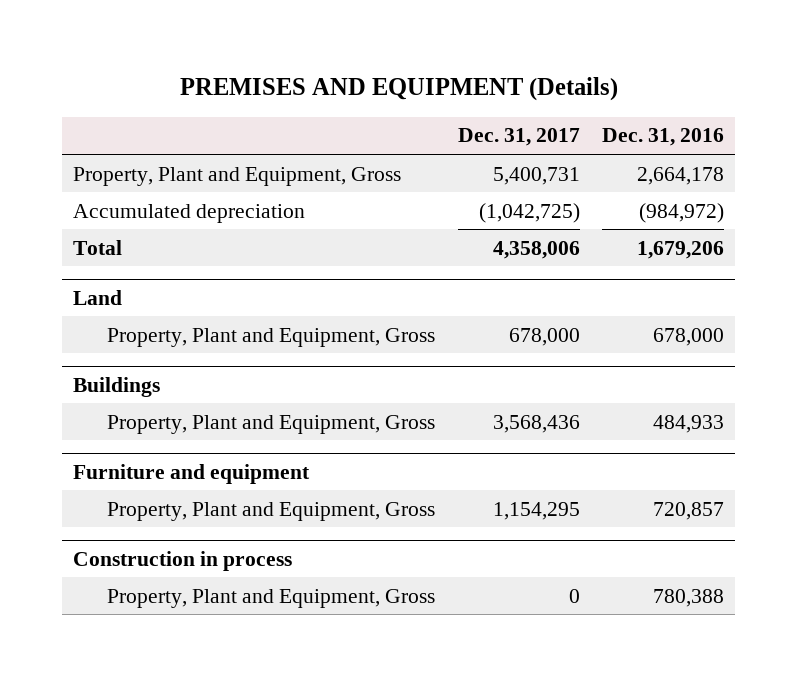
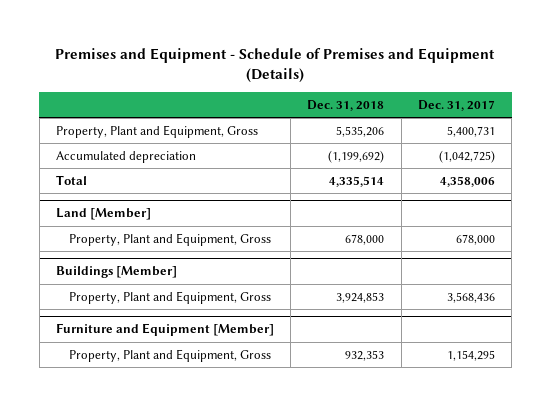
- PREMISES AND EQUIPMENT (Details)
+ Premises and Equipment - Schedule of Premises and Equipment (Details)
- | Dec. 31, 2017 | Dec. 31, 2016
+ | Dec. 31, 2018 | Dec. 31, 2017
- Land
+ Land [Member]
- Buildings
+ Buildings [Member]
- Furniture and equipment
+ Furniture and Equipment [Member]
- Construction in process
- Property, Plant and Equipment, Gross | 0 | 780,388

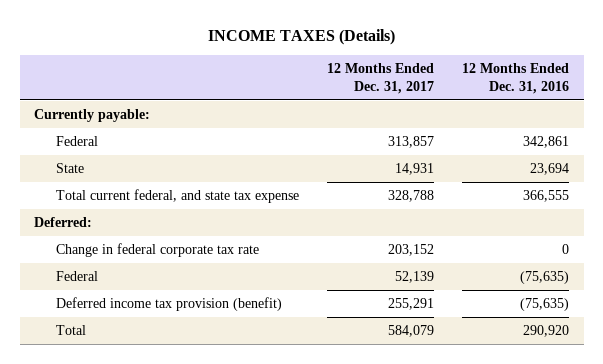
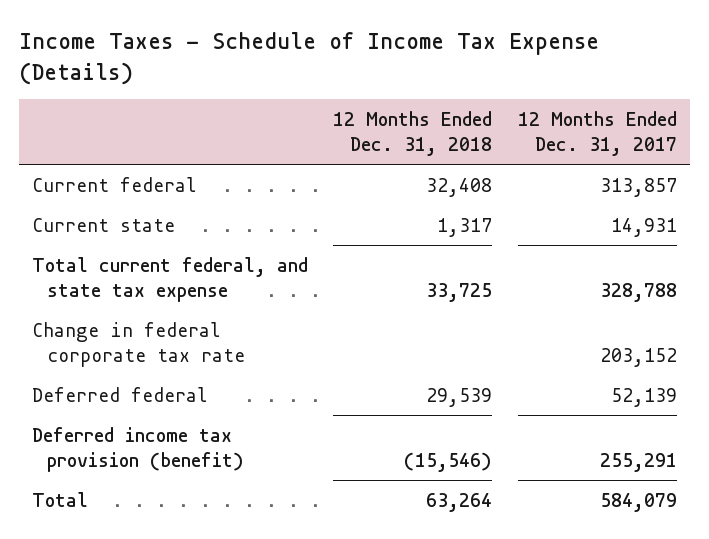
- INCOME TAXES (Details)
+ Income Taxes - Schedule of Income Tax Expense (Details)
- | 12 Months Ended Dec. 31, 2017 | 12 Months Ended Dec. 31, 2016
+ | 12 Months Ended Dec. 31, 2018 | 12 Months Ended Dec. 31, 2017
- Currently payable:
- Federal | 313,857 | 342,861
- State | 14,931 | 23,694
+ Current federal | 32,408 | 313,857
+ Current state | 1,317 | 14,931
- Deferred:
- Federal | 52,139 | (75,635)
+ Deferred federal | 29,539 | 52,139

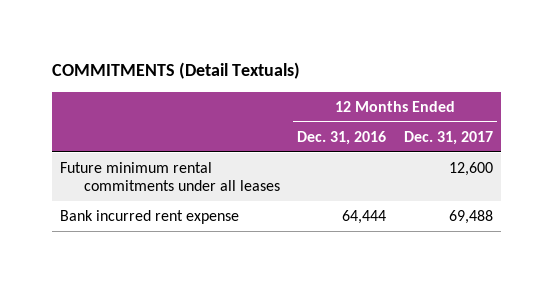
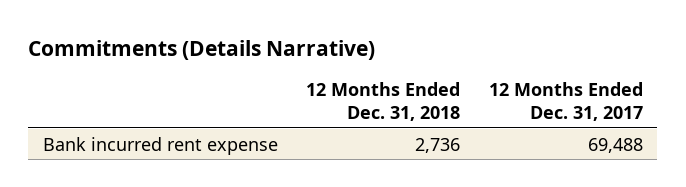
- COMMITMENTS (Detail Textuals)
+ Commitments (Details Narrative)
- | 12 Months Ended Dec. 31, 2016 | 12 Months Ended Dec. 31, 2017
+ | 12 Months Ended Dec. 31, 2018 | 12 Months Ended Dec. 31, 2017
- Future minimum rental commitments under all leases | | 12,600

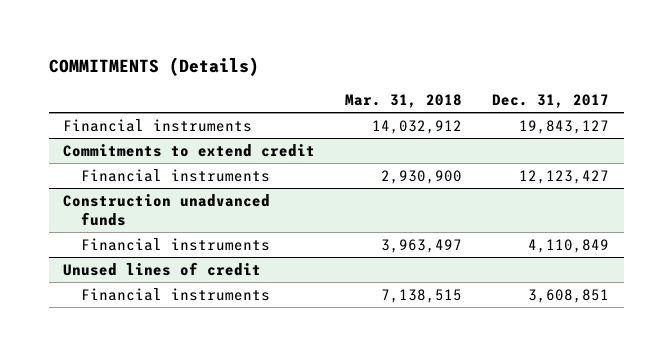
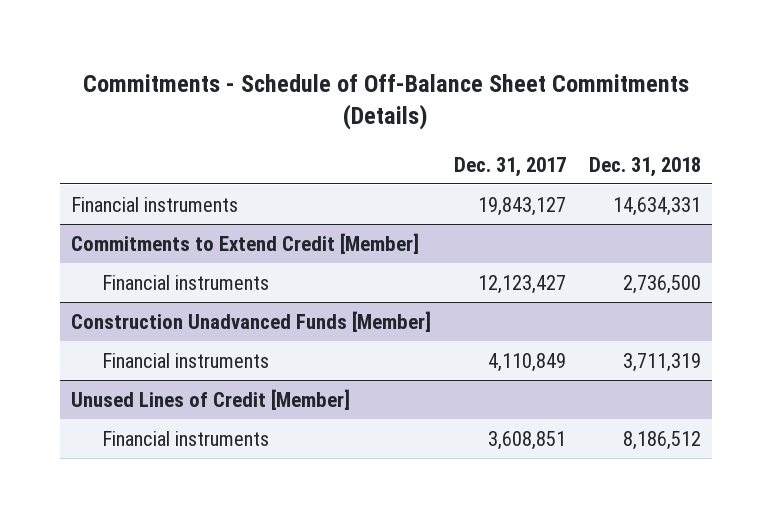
- COMMITMENTS (Details)
+ Commitments - Schedule of Off-Balance Sheet Commitments (Details)
- | Mar. 31, 2018 | Dec. 31, 2017
+ | Dec. 31, 2017 | Dec. 31, 2018
- Commitments to extend credit
+ Commitments to Extend Credit [Member]
- Construction unadvanced funds
+ Construction Unadvanced Funds [Member]
- Unused lines of credit
+ Unused Lines of Credit [Member]

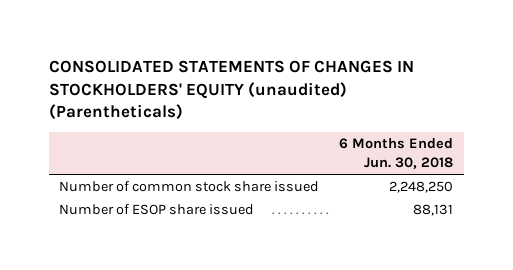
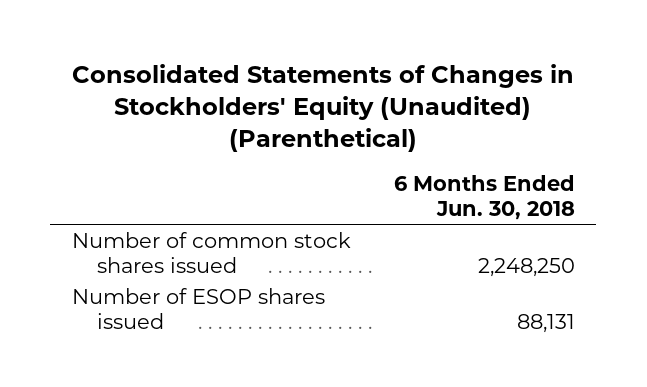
- CONSOLIDATED STATEMENTS OF CHANGES IN STOCKHOLDERS' EQUITY (unaudited) (Parentheticals)
+ Consolidated Statements of Changes in Stockholders' Equity (Unaudited) (Parenthetical)
- Number of common stock share issued | 2,248,250
- Number of ESOP share issued | 88,131
+ Number of common stock shares issued | 2,248,250
+ Number of ESOP shares issued | 88,131

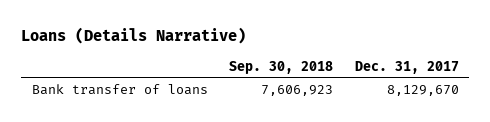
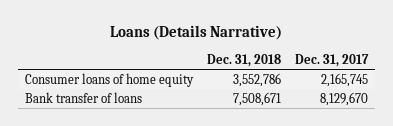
- | Sep. 30, 2018 | Dec. 31, 2017
+ | Dec. 31, 2018 | Dec. 31, 2017
+ Consumer loans of home equity | 3,552,786 | 2,165,745

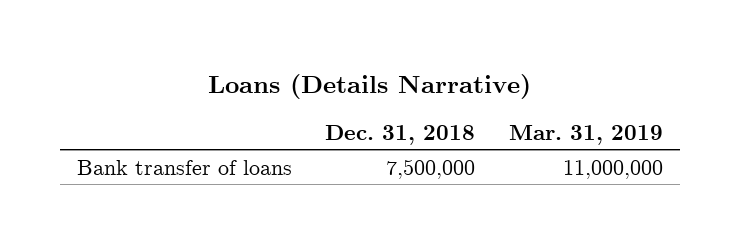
- | Dec. 31, 2018 | Dec. 31, 2017
+ | Dec. 31, 2018 | Mar. 31, 2019
- Consumer loans of home equity | 3,552,786 | 2,165,745
- Bank transfer of loans | 7,508,671 | 8,129,670
+ Bank transfer of loans | 7,500,000 | 11,000,000

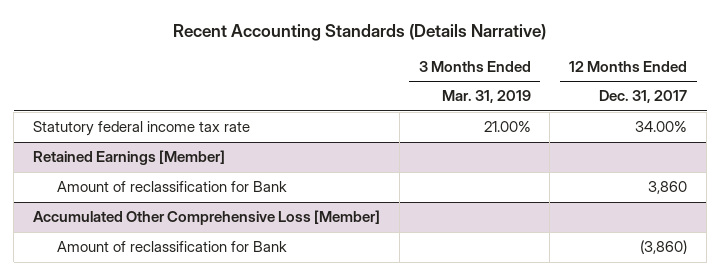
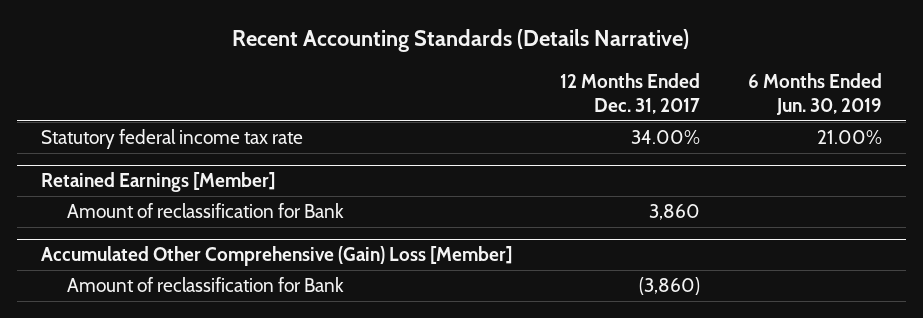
- | 3 Months Ended Mar. 31, 2019 | 12 Months Ended Dec. 31, 2017
+ | 12 Months Ended Dec. 31, 2017 | 6 Months Ended Jun. 30, 2019
- Accumulated Other Comprehensive Loss [Member]
+ Accumulated Other Comprehensive (Gain) Loss [Member]

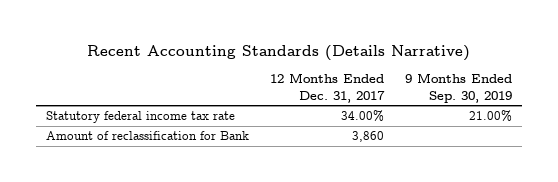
- | 12 Months Ended Dec. 31, 2017 | 6 Months Ended Jun. 30, 2019
+ | 12 Months Ended Dec. 31, 2017 | 9 Months Ended Sep. 30, 2019
- Retained Earnings [Member]
- Accumulated Other Comprehensive (Gain) Loss [Member]
- Amount of reclassification for Bank | (3,860) |

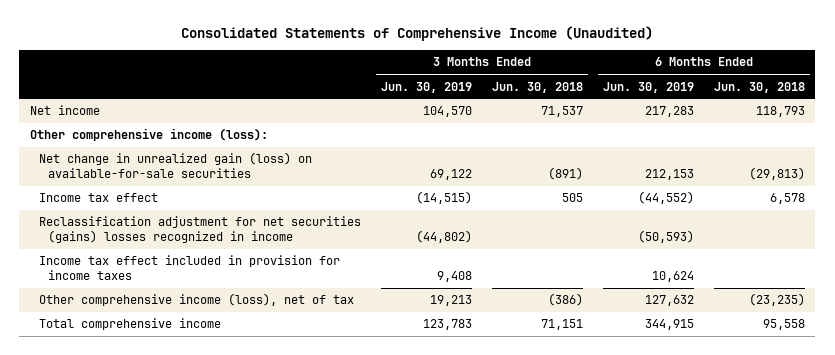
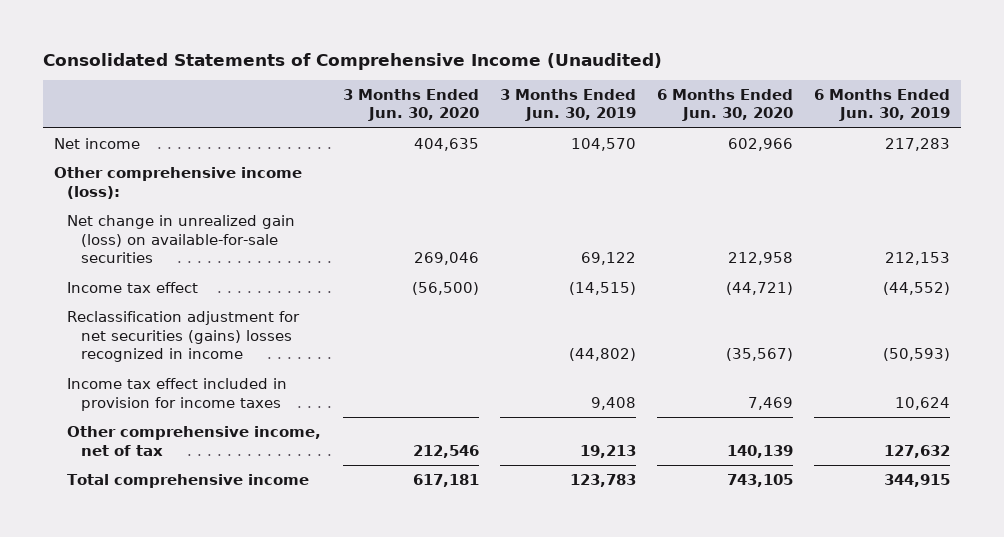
- | 3 Months Ended Jun. 30, 2019 | 3 Months Ended Jun. 30, 2018 | 6 Months Ended Jun. 30, 2019 | 6 Months Ended Jun. 30, 2018
+ | 3 Months Ended Jun. 30, 2020 | 3 Months Ended Jun. 30, 2019 | 6 Months Ended Jun. 30, 2020 | 6 Months Ended Jun. 30, 2019
- Other comprehensive income (loss), net of tax | 19,213 | (386) | 127,632 | (23,235)
+ Other comprehensive income, net of tax | 212,546 | 19,213 | 140,139 | 127,632

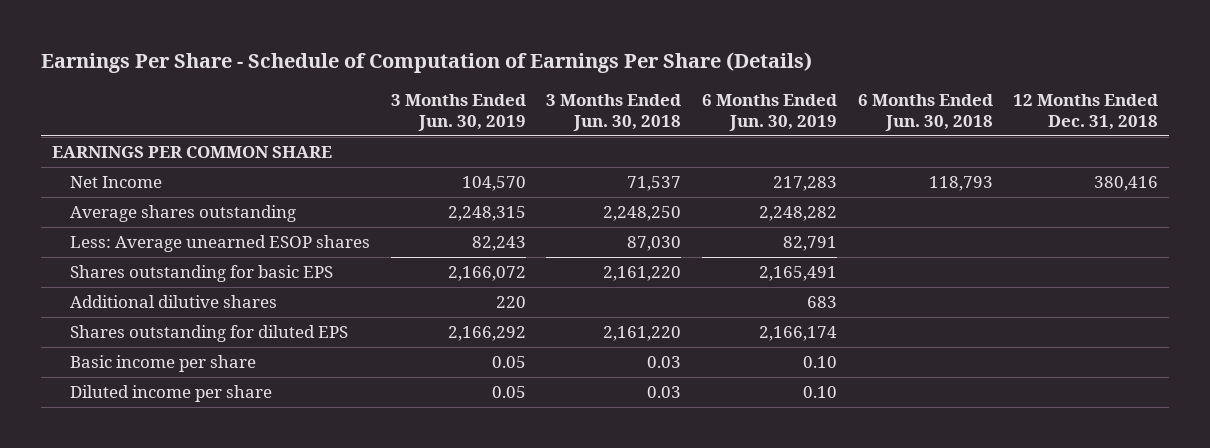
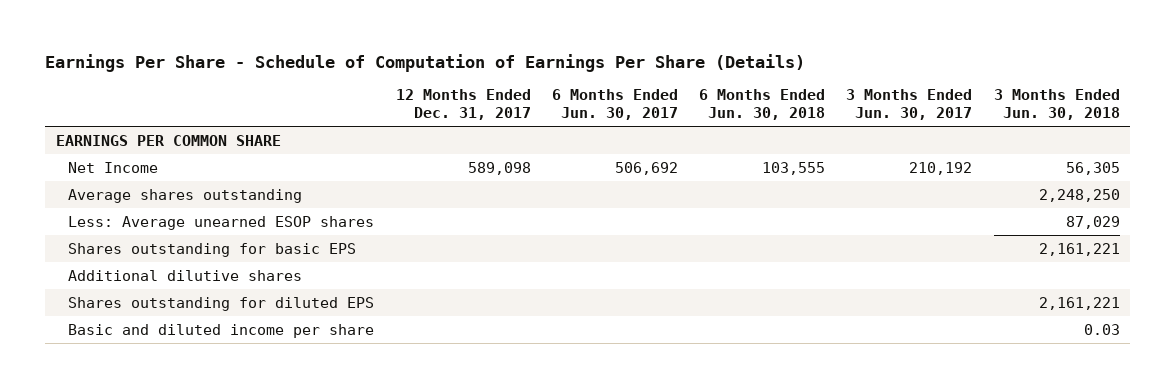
- | 3 Months Ended Jun. 30, 2019 | 3 Months Ended Jun. 30, 2018 | 6 Months Ended Jun. 30, 2019 | 6 Months Ended Jun. 30, 2018 | 12 Months Ended Dec. 31, 2018
+ | 12 Months Ended Dec. 31, 2017 | 6 Months Ended Jun. 30, 2017 | 6 Months Ended Jun. 30, 2018 | 3 Months Ended Jun. 30, 2017 | 3 Months Ended Jun. 30, 2018
- Net Income | 104,570 | 71,537 | 217,283 | 118,793 | 380,416
+ Net Income | 589,098 | 506,692 | 103,555 | 210,192 | 56,305
- Less: Average unearned ESOP shares | 82,243 | 87,030 | 82,791 | |
- Shares outstanding for basic EPS | 2,166,072 | 2,161,220 | 2,165,491 | |
+ Less: Average unearned ESOP shares | | | | | 87,029
+ Shares outstanding for basic EPS | | | | | 2,161,221
- Shares outstanding for diluted EPS | 2,166,292 | 2,161,220 | 2,166,174 | |
- Basic income per share | 0.05 | 0.03 | 0.10 | |
- Diluted income per share | 0.05 | 0.03 | 0.10 | |
+ Shares outstanding for diluted EPS | | | | | 2,161,221
+ Basic and diluted income per share | | | | | 0.03

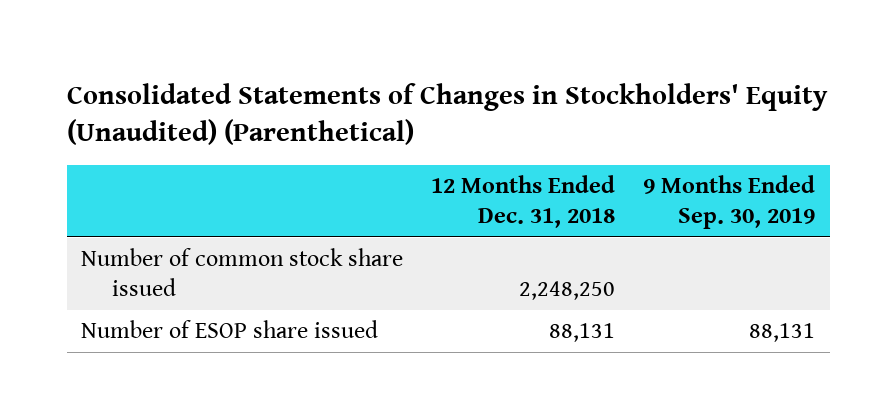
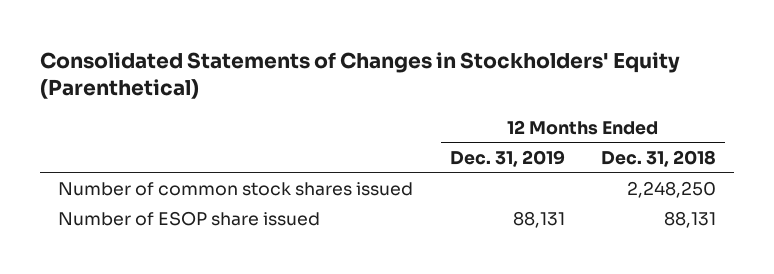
- Consolidated Statements of Changes in Stockholders' Equity (Unaudited) (Parenthetical)
+ Consolidated Statements of Changes in Stockholders' Equity (Parenthetical)
- | 12 Months Ended Dec. 31, 2018 | 9 Months Ended Sep. 30, 2019
+ | 12 Months Ended Dec. 31, 2019 | 12 Months Ended Dec. 31, 2018
- Number of common stock share issued | 2,248,250 |
+ Number of common stock shares issued | | 2,248,250

